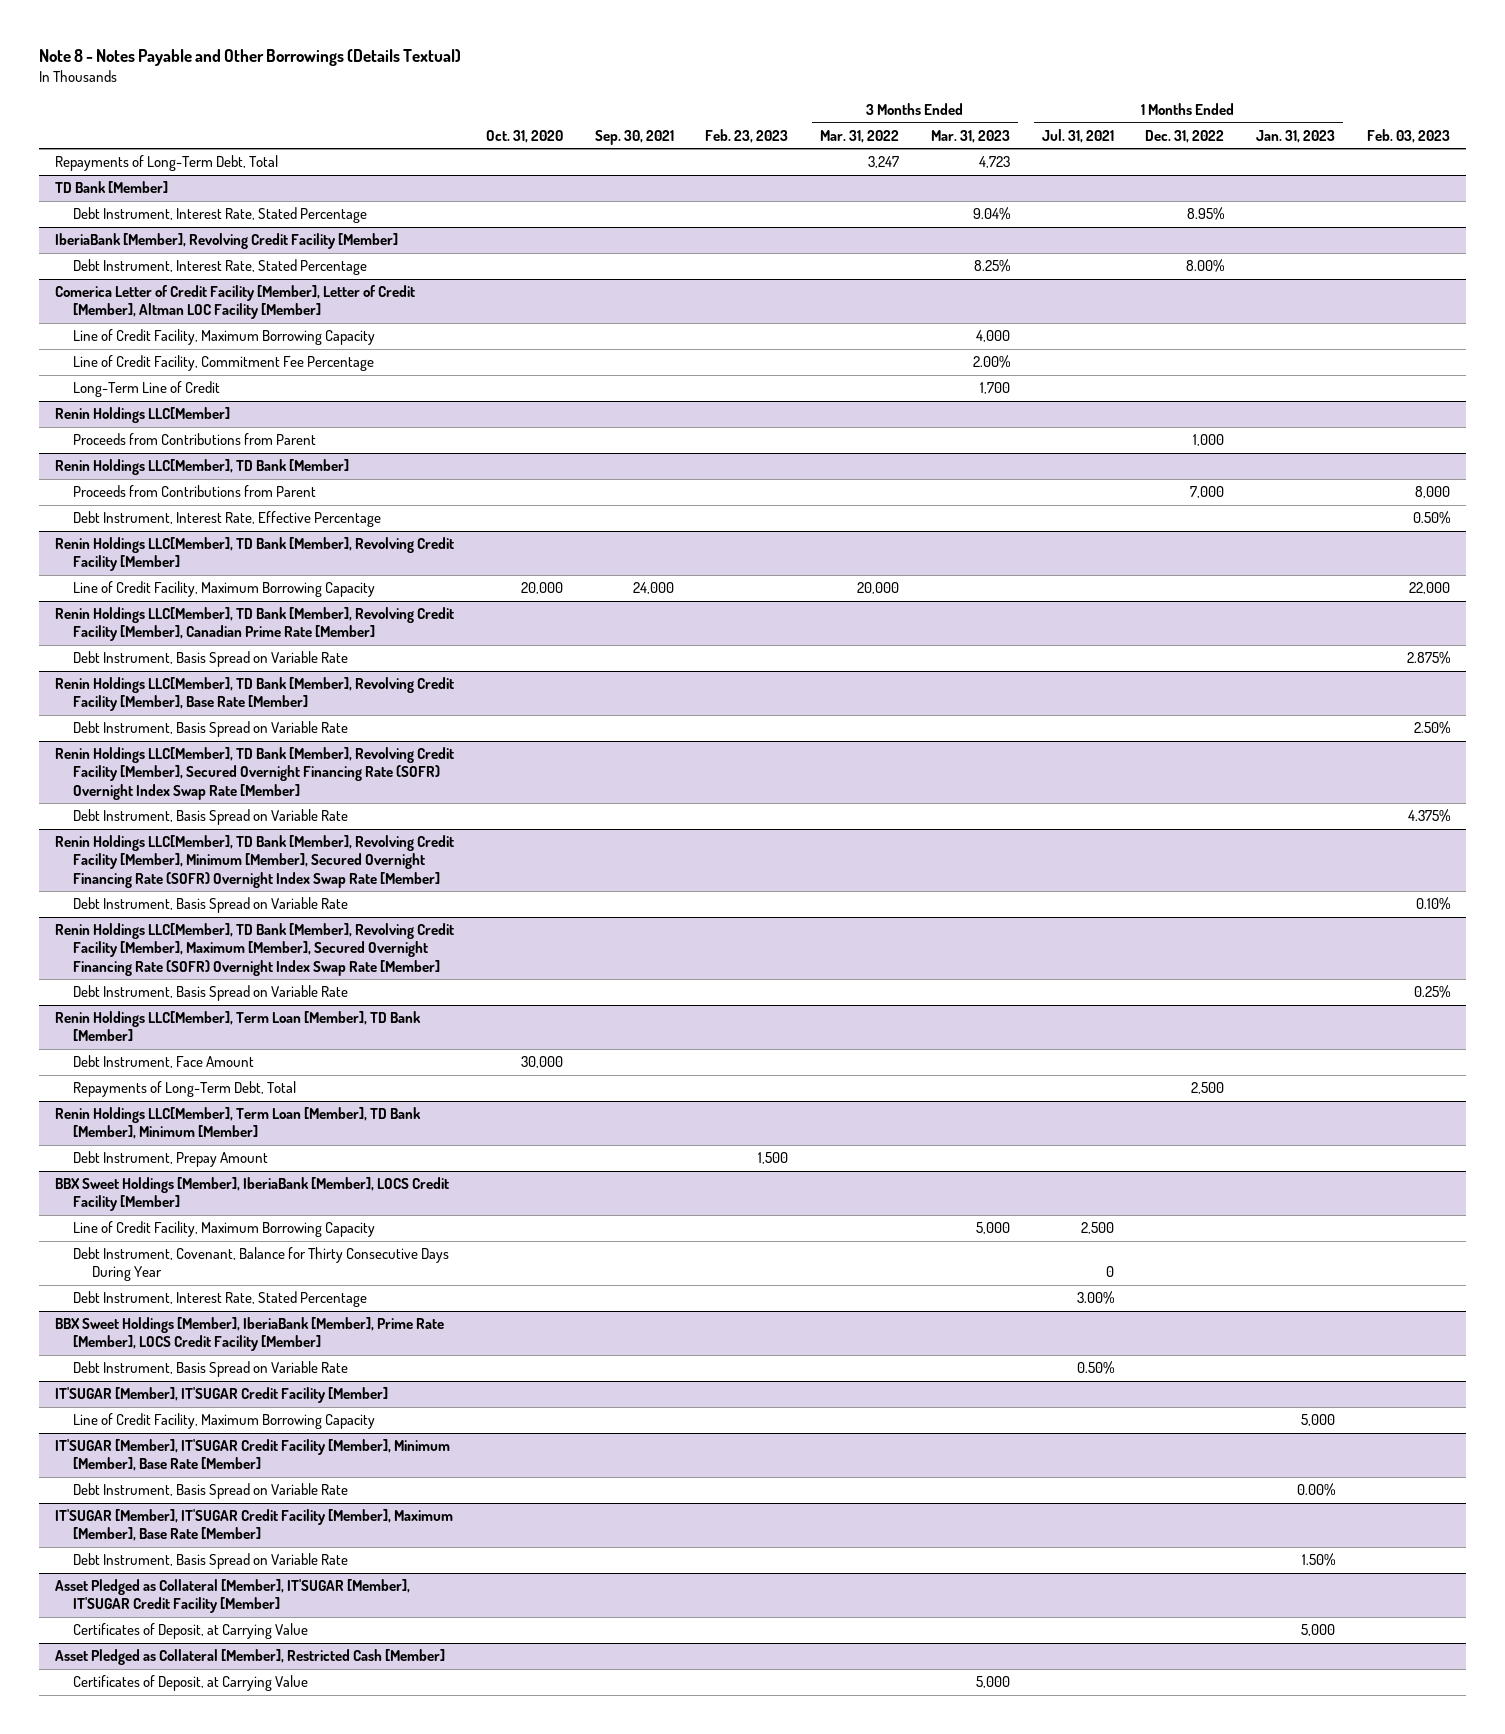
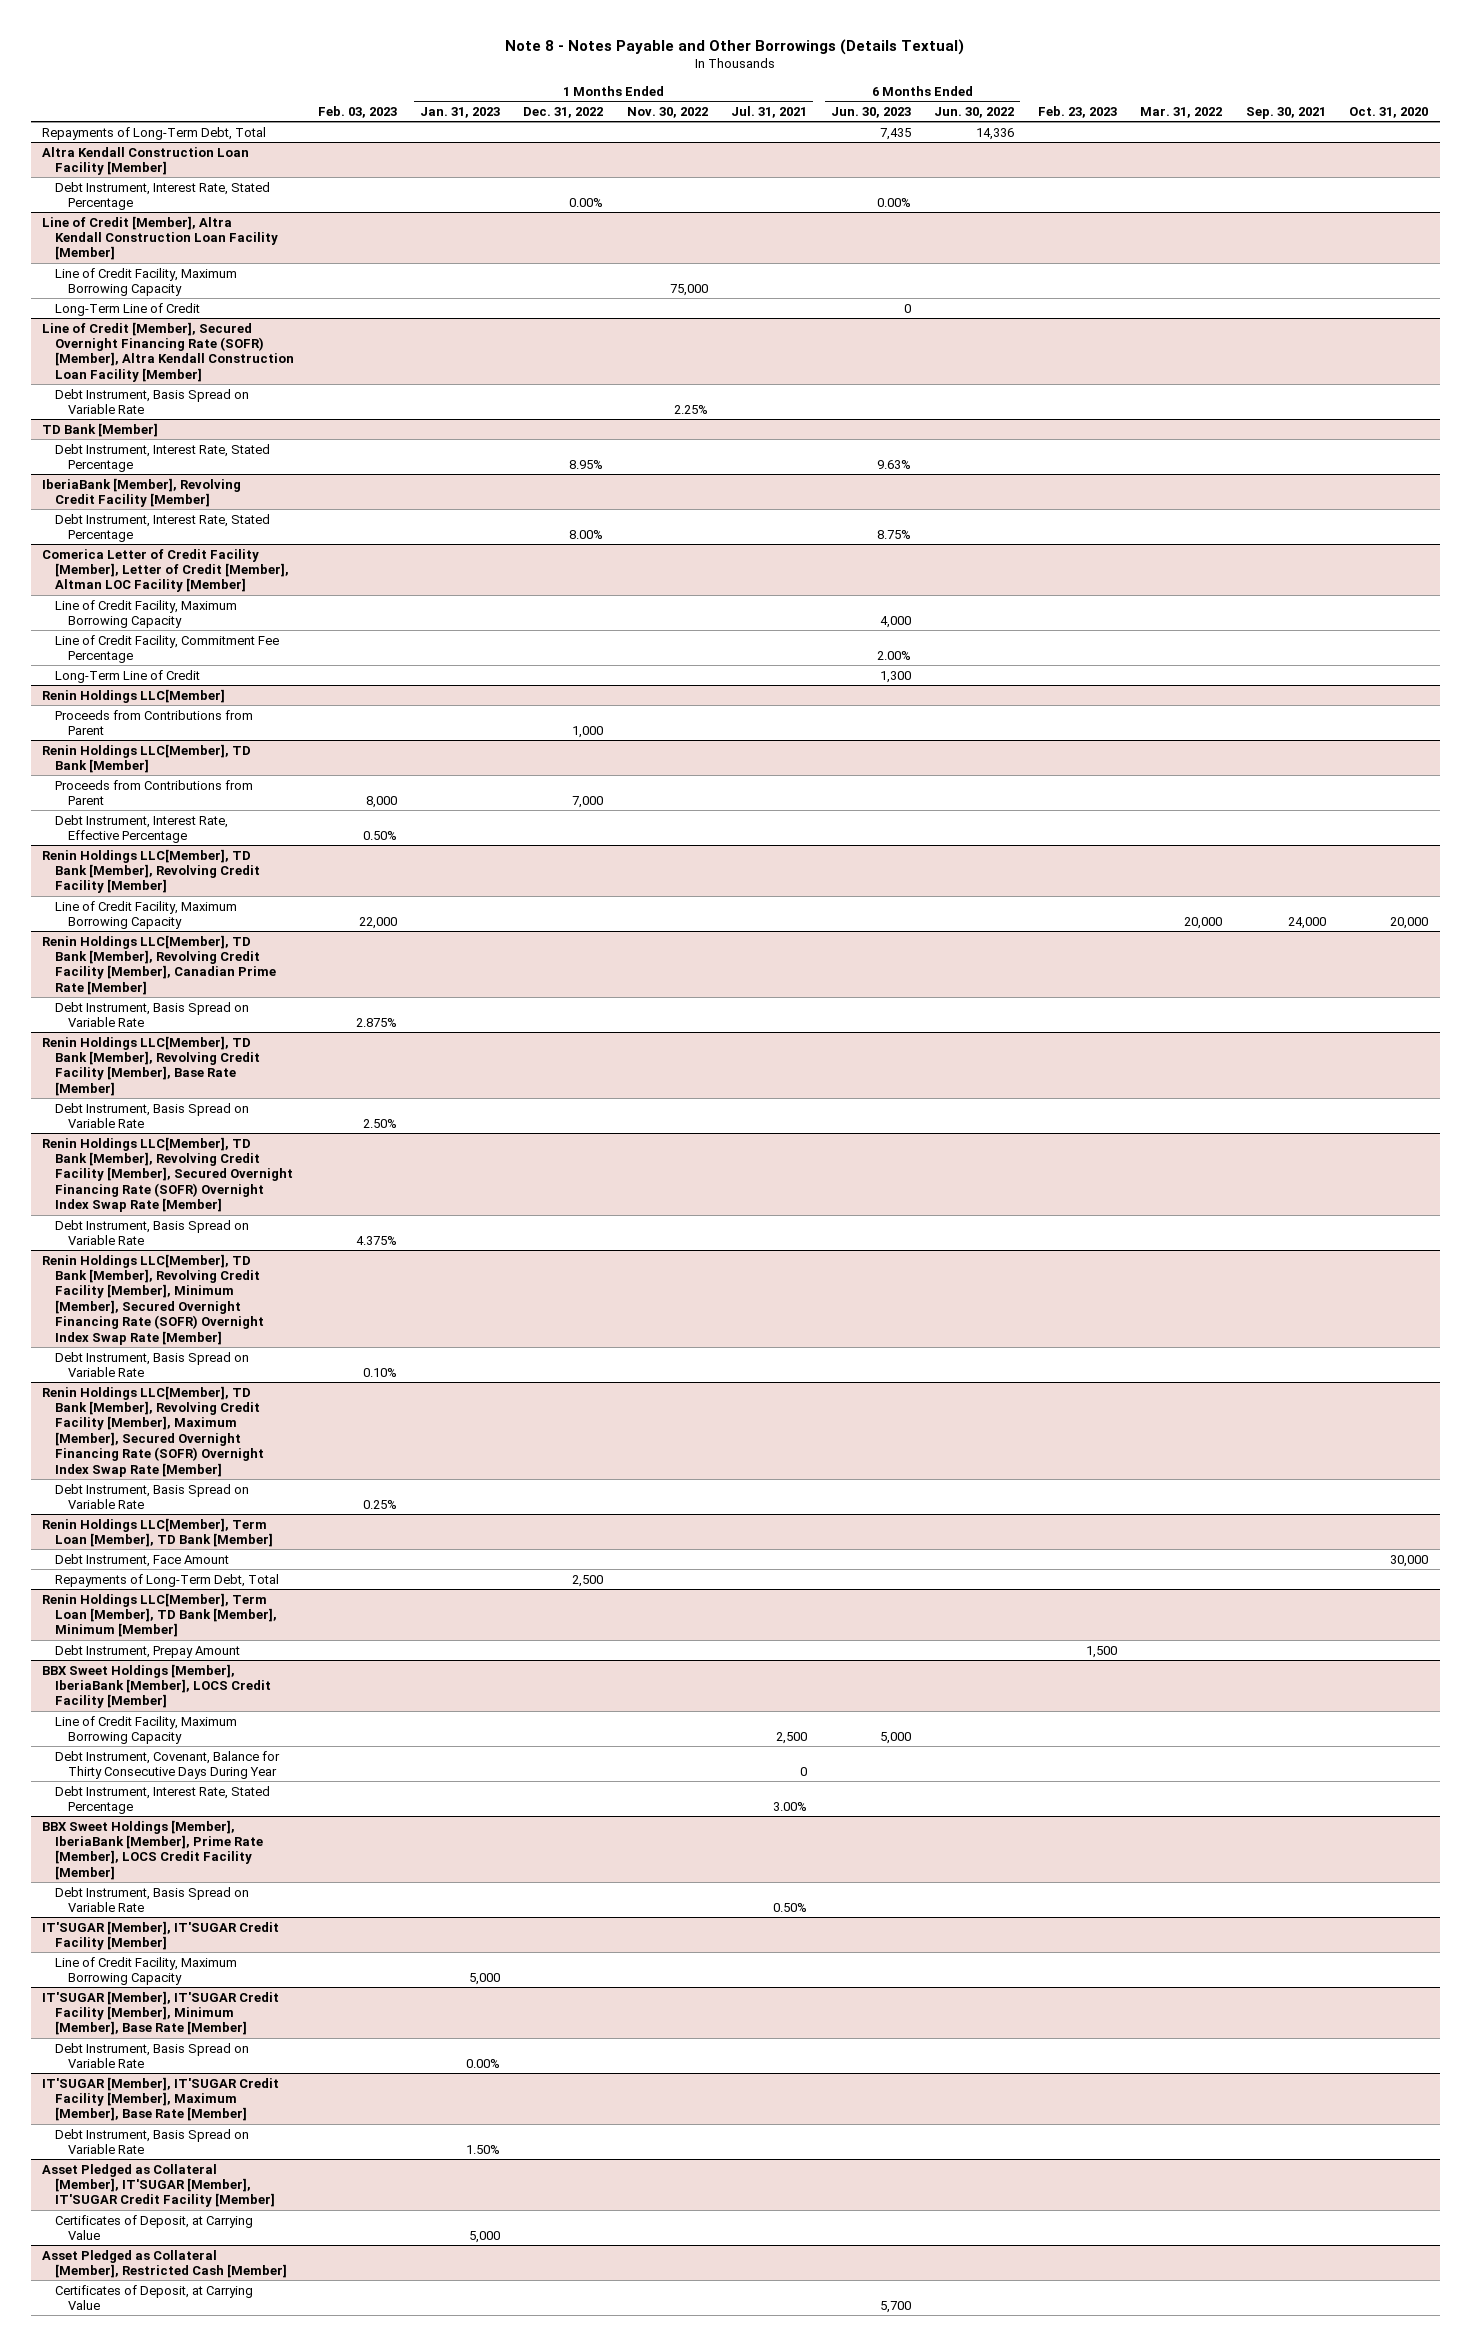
- | Oct. 31, 2020 | Sep. 30, 2021 | Feb. 23, 2023 | 3 Months Ended Mar. 31, 2022 | 3 Months Ended Mar. 31, 2023 | 1 Months Ended Jul. 31, 2021 | 1 Months Ended Dec. 31, 2022 | 1 Months Ended Jan. 31, 2023 | Feb. 03, 2023
+ | Feb. 03, 2023 | 1 Months Ended Jan. 31, 2023 | 1 Months Ended Dec. 31, 2022 | 1 Months Ended Nov. 30, 2022 | 1 Months Ended Jul. 31, 2021 | 6 Months Ended Jun. 30, 2023 | 6 Months Ended Jun. 30, 2022 | Feb. 23, 2023 | Mar. 31, 2022 | Sep. 30, 2021 | Oct. 31, 2020
+ Altra Kendall Construction Loan Facility [Member]
+ Debt Instrument, Interest Rate, Stated Percentage | | | 0.00% | | | 0.00% | | | | |
+ Line of Credit [Member], Altra Kendall Construction Loan Facility [Member]
+ Line of Credit Facility, Maximum Borrowing Capacity | | | | 75,000 | | | | | | |
+ Long-Term Line of Credit | | | | | | 0 | | | | |
+ Line of Credit [Member], Secured Overnight Financing Rate (SOFR) [Member], Altra Kendall Construction Loan Facility [Member]
+ Debt Instrument, Basis Spread on Variable Rate | | | | 2.25% | | | | | | |

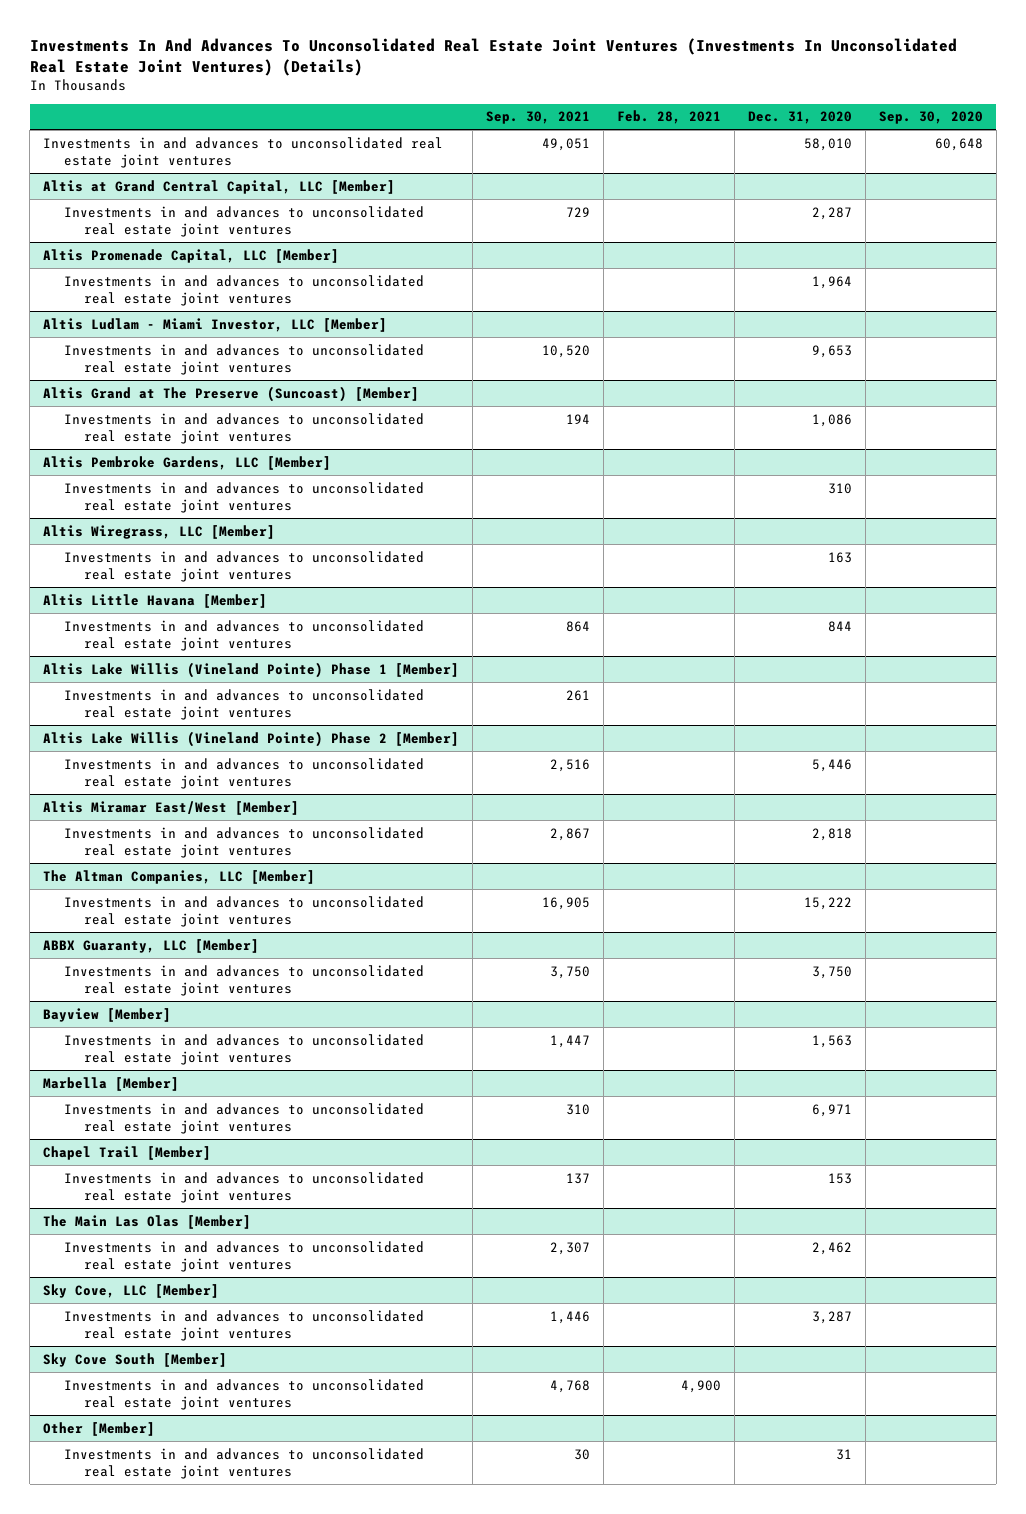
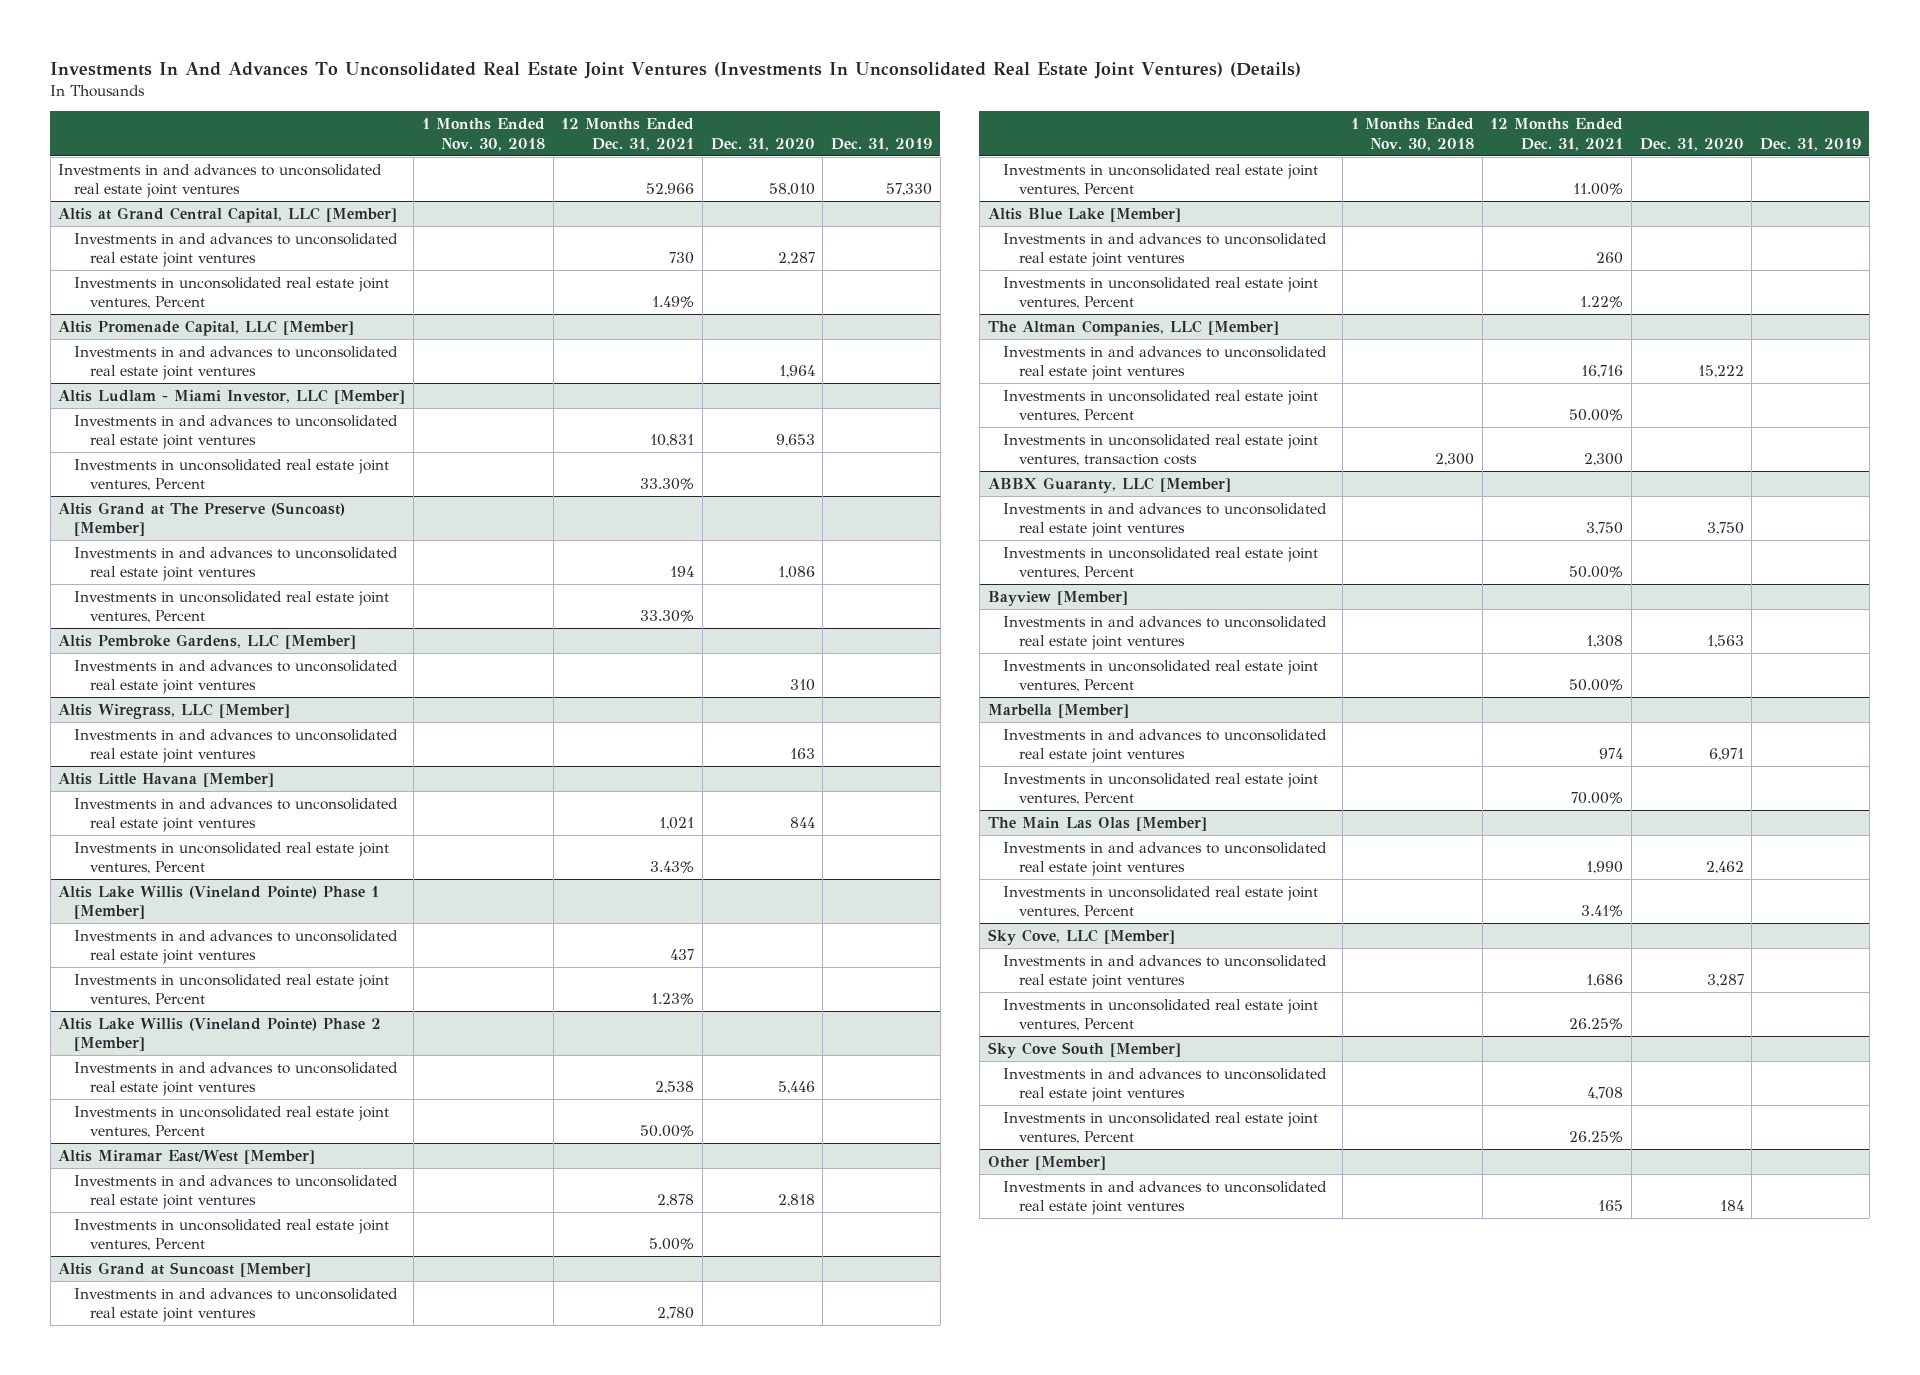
- | Sep. 30, 2021 | Feb. 28, 2021 | Dec. 31, 2020 | Sep. 30, 2020
+ | 1 Months Ended Nov. 30, 2018 | 12 Months Ended Dec. 31, 2021 | Dec. 31, 2020 | Dec. 31, 2019
@ Altis at Grand Central Capital, LLC [Member]
+ Investments in unconsolidated real estate joint ventures, Percent | | 1.49% | |
@ Altis Ludlam - Miami Investor, LLC [Member]
+ Investments in unconsolidated real estate joint ventures, Percent | | 33.30% | |
@ Altis Grand at The Preserve (Suncoast) [Member]
+ Investments in unconsolidated real estate joint ventures, Percent | | 33.30% | |
@ Altis Little Havana [Member]
+ Investments in unconsolidated real estate joint ventures, Percent | | 3.43% | |
@ Altis Lake Willis (Vineland Pointe) Phase 1 [Member]
+ Investments in unconsolidated real estate joint ventures, Percent | | 1.23% | |
@ Altis Lake Willis (Vineland Pointe) Phase 2 [Member]
+ Investments in unconsolidated real estate joint ventures, Percent | | 50.00% | |
@ Altis Miramar East/West [Member]
+ Investments in unconsolidated real estate joint ventures, Percent | | 5.00% | |
+ Altis Grand at Suncoast [Member]
+ Investments in and advances to unconsolidated real estate joint ventures | | 2,780 | |
+ Investments in unconsolidated real estate joint ventures, Percent | | 11.00% | |
+ Altis Blue Lake [Member]
+ Investments in and advances to unconsolidated real estate joint ventures | | 260 | |
+ Investments in unconsolidated real estate joint ventures, Percent | | 1.22% | |
@ The Altman Companies, LLC [Member]
+ Investments in unconsolidated real estate joint ventures, Percent | | 50.00% | |
+ Investments in unconsolidated real estate joint ventures, transaction costs | 2,300 | 2,300 | |
@ ABBX Guaranty, LLC [Member]
+ Investments in unconsolidated real estate joint ventures, Percent | | 50.00% | |
@ Bayview [Member]
+ Investments in unconsolidated real estate joint ventures, Percent | | 50.00% | |
- Chapel Trail [Member]
- Investments in and advances to unconsolidated real estate joint ventures | 137 | | 153 |
@ Marbella [Member]
+ Investments in unconsolidated real estate joint ventures, Percent | | 70.00% | |
@ The Main Las Olas [Member]
+ Investments in unconsolidated real estate joint ventures, Percent | | 3.41% | |
@ Sky Cove, LLC [Member]
+ Investments in unconsolidated real estate joint ventures, Percent | | 26.25% | |
@ Sky Cove South [Member]
+ Investments in unconsolidated real estate joint ventures, Percent | | 26.25% | |
@ Other [Member]
- Investments in and advances to unconsolidated real estate joint ventures | 30 | | 31 |
+ Investments in and advances to unconsolidated real estate joint ventures | | 165 | 184 |

